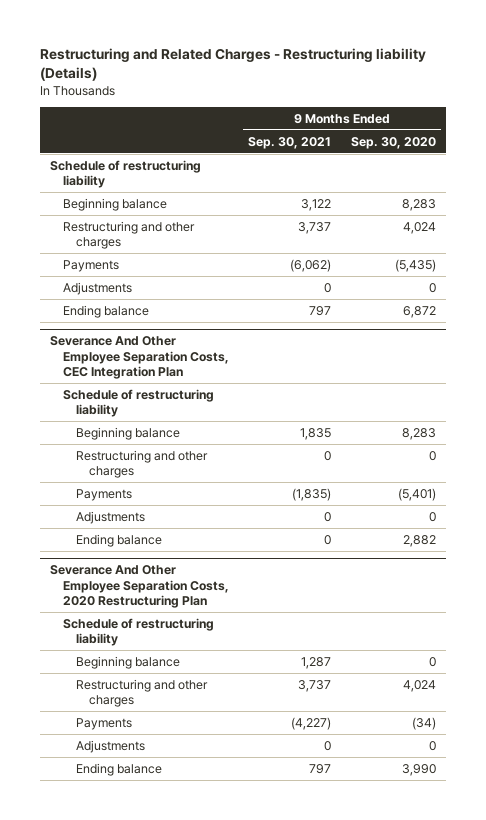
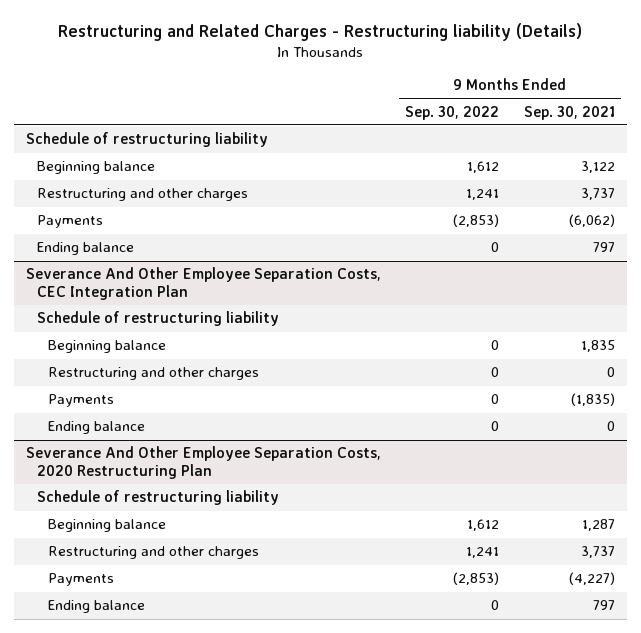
- | 9 Months Ended Sep. 30, 2021 | 9 Months Ended Sep. 30, 2020
+ | 9 Months Ended Sep. 30, 2022 | 9 Months Ended Sep. 30, 2021
- Adjustments | 0 | 0
@ Severance And Other Employee Separation Costs, CEC Integration Plan
- Adjustments | 0 | 0
@ Severance And Other Employee Separation Costs, 2020 Restructuring Plan
- Adjustments | 0 | 0

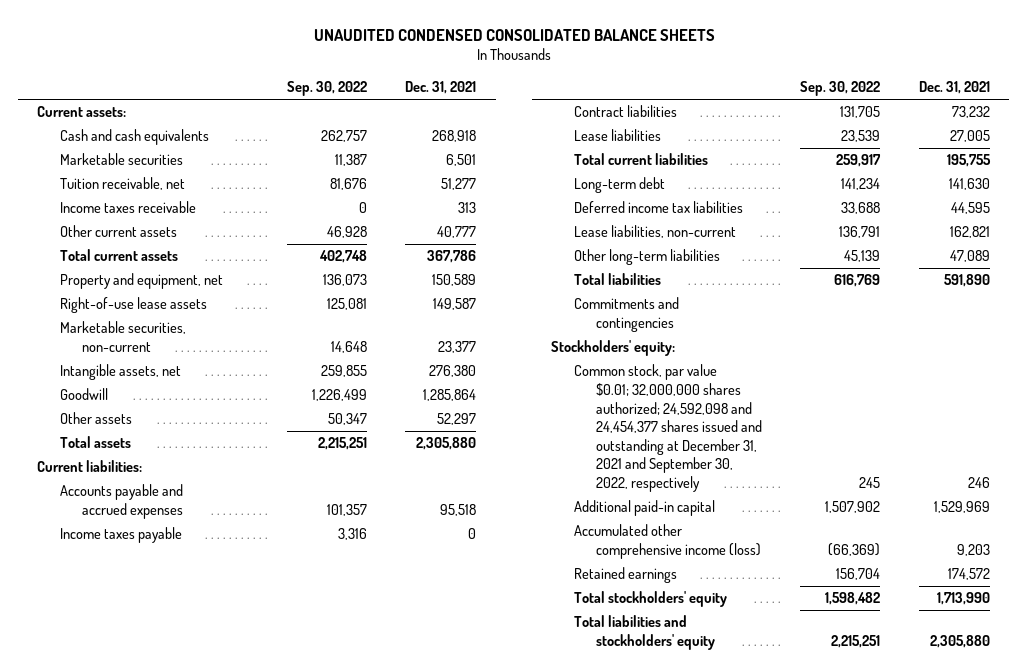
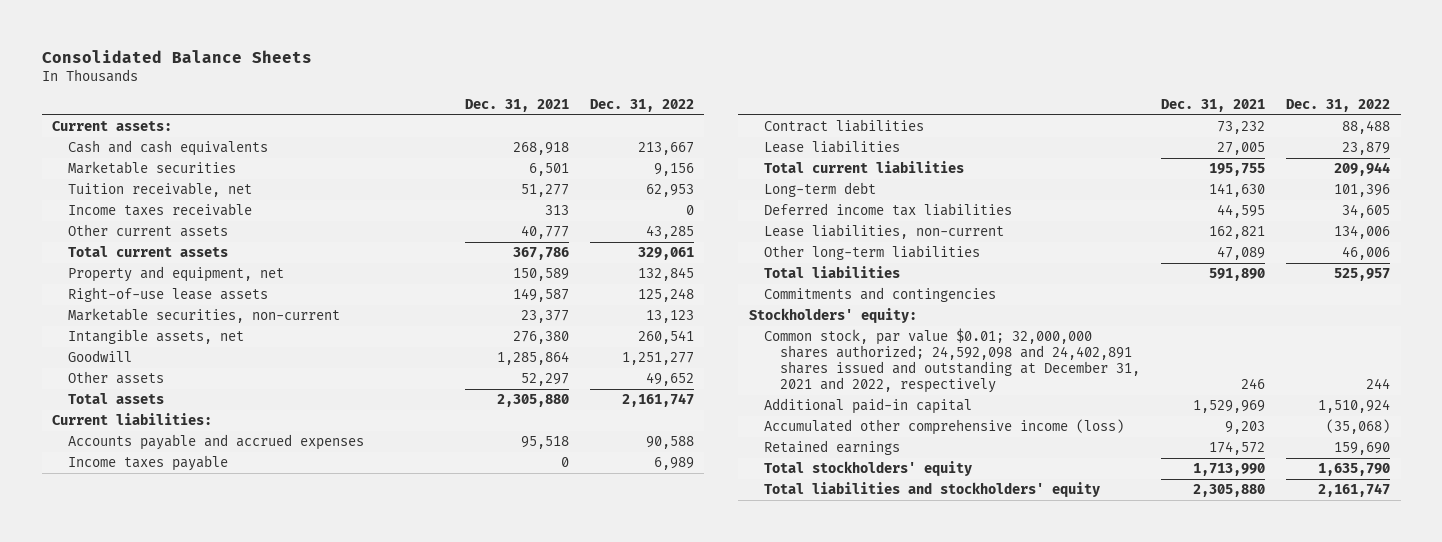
- UNAUDITED CONDENSED CONSOLIDATED BALANCE SHEETS
+ Consolidated Balance Sheets
- | Sep. 30, 2022 | Dec. 31, 2021
+ | Dec. 31, 2021 | Dec. 31, 2022
- Common stock, par value $0.01; 32,000,000 shares authorized; 24,592,098 and 24,454,377 shares issued and outstanding at December 31, 2021 and September 30, 2022, respectively | 245 | 246
+ Common stock, par value $0.01; 32,000,000 shares authorized; 24,592,098 and 24,402,891 shares issued and outstanding at December 31, 2021 and 2022, respectively | 246 | 244

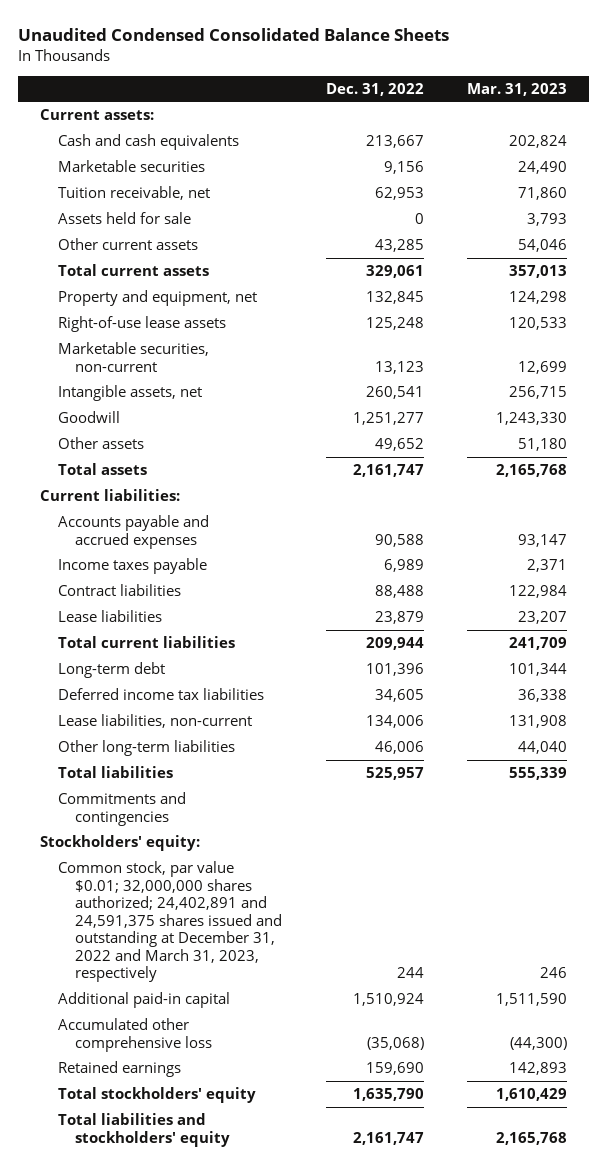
- Consolidated Balance Sheets
+ Unaudited Condensed Consolidated Balance Sheets
- | Dec. 31, 2021 | Dec. 31, 2022
+ | Dec. 31, 2022 | Mar. 31, 2023
- Income taxes receivable | 313 | 0
+ Assets held for sale | 0 | 3,793
- Common stock, par value $0.01; 32,000,000 shares authorized; 24,592,098 and 24,402,891 shares issued and outstanding at December 31, 2021 and 2022, respectively | 246 | 244
+ Common stock, par value $0.01; 32,000,000 shares authorized; 24,402,891 and 24,591,375 shares issued and outstanding at December 31, 2022 and March 31, 2023, respectively | 244 | 246
- Accumulated other comprehensive income (loss) | 9,203 | (35,068)
+ Accumulated other comprehensive loss | (35,068) | (44,300)

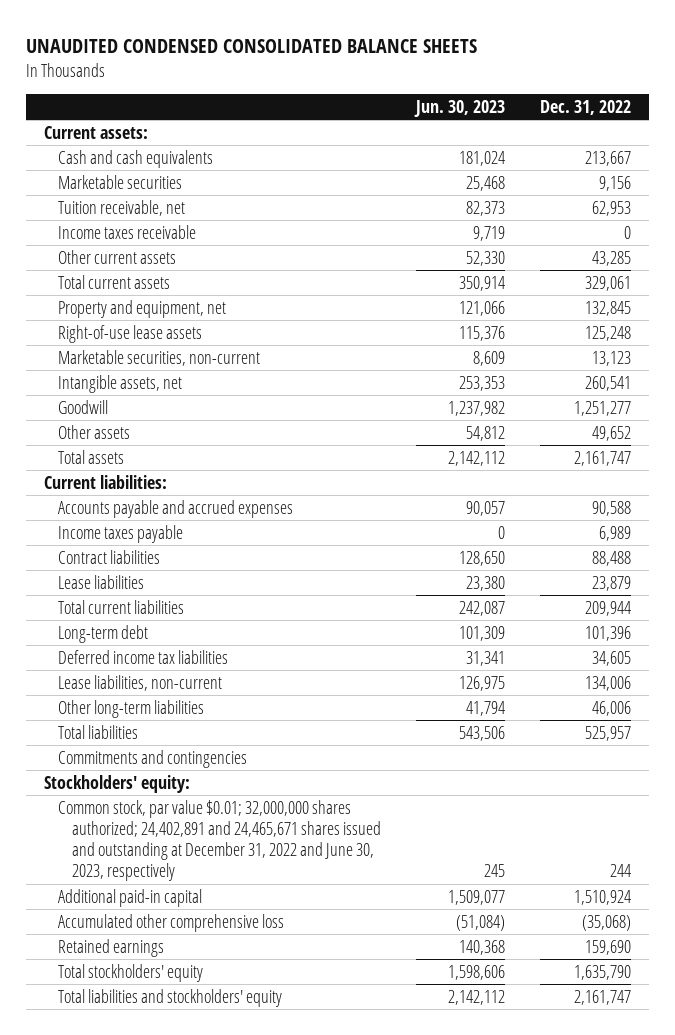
- Unaudited Condensed Consolidated Balance Sheets
+ UNAUDITED CONDENSED CONSOLIDATED BALANCE SHEETS
- | Dec. 31, 2022 | Mar. 31, 2023
+ | Jun. 30, 2023 | Dec. 31, 2022
- Assets held for sale | 0 | 3,793
+ Income taxes receivable | 9,719 | 0
- Common stock, par value $0.01; 32,000,000 shares authorized; 24,402,891 and 24,591,375 shares issued and outstanding at December 31, 2022 and March 31, 2023, respectively | 244 | 246
+ Common stock, par value $0.01; 32,000,000 shares authorized; 24,402,891 and 24,465,671 shares issued and outstanding at December 31, 2022 and June 30, 2023, respectively | 245 | 244

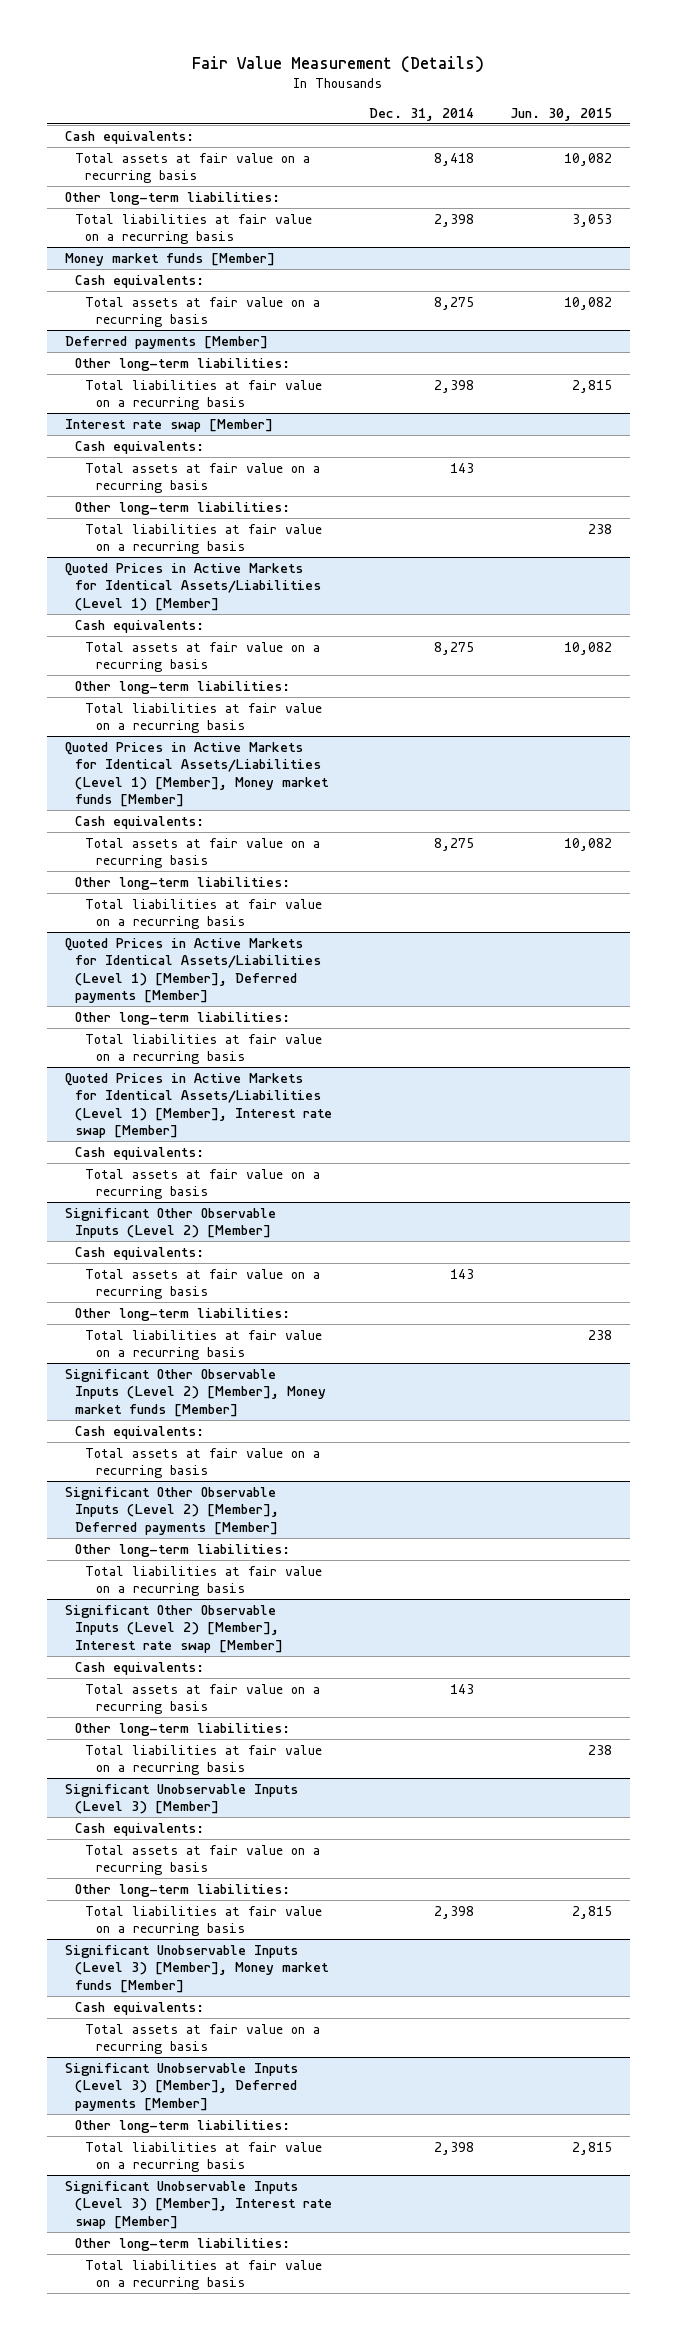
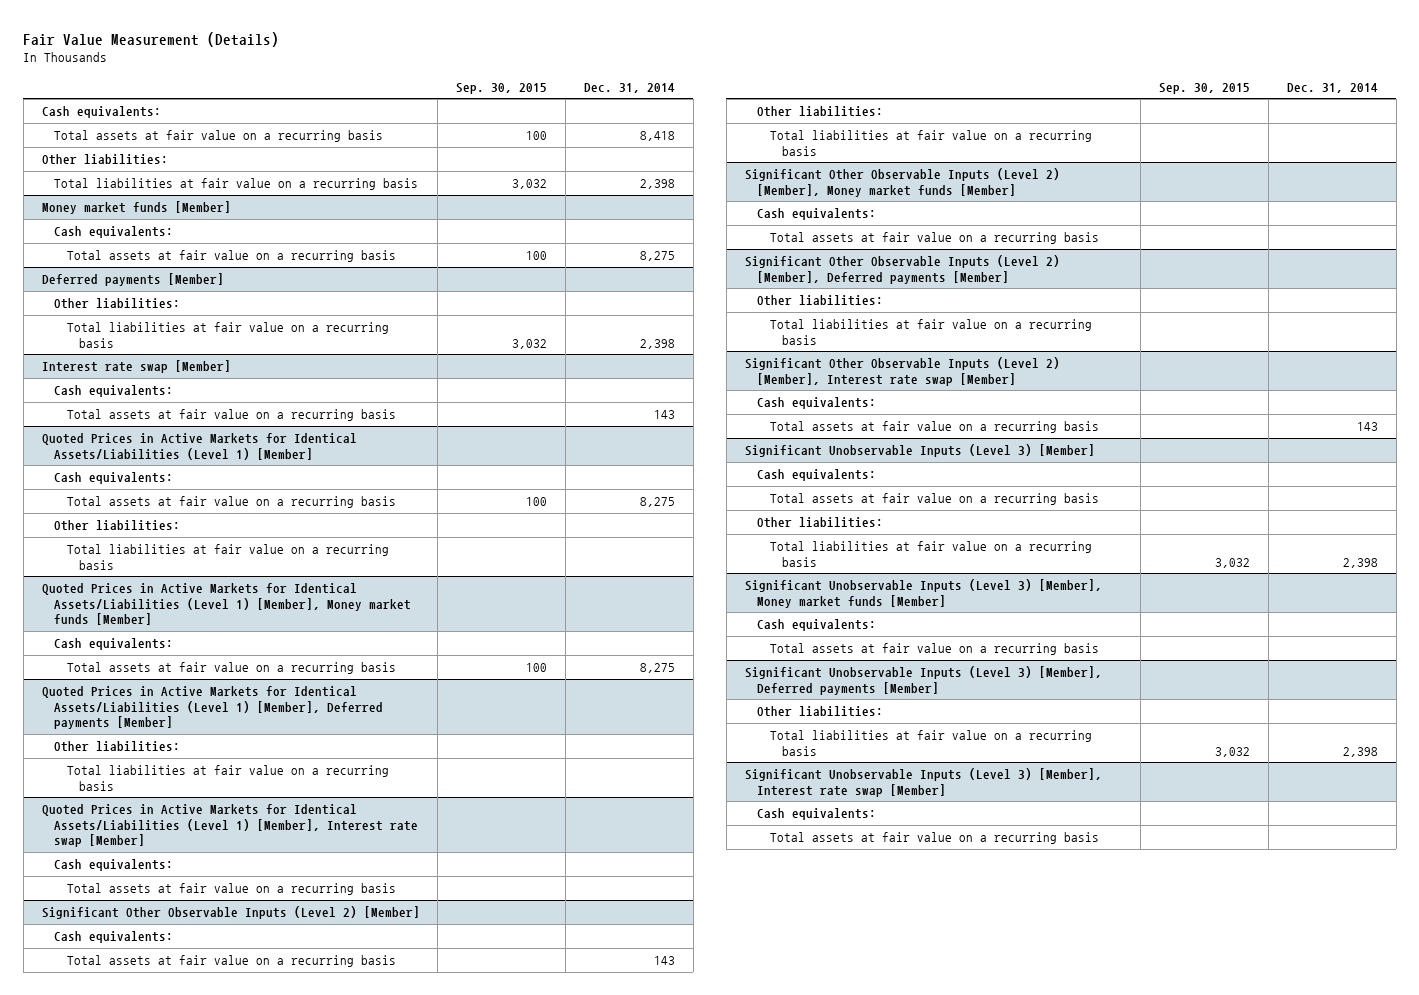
- | Dec. 31, 2014 | Jun. 30, 2015
+ | Sep. 30, 2015 | Dec. 31, 2014
- Other long-term liabilities:
+ Other liabilities:
@ Deferred payments [Member]
- Other long-term liabilities:
+ Other liabilities:
@ Interest rate swap [Member]
- Other long-term liabilities:
- Total liabilities at fair value on a recurring basis | | 238
@ Quoted Prices in Active Markets for Identical Assets/Liabilities (Level 1) [Member]
- Other long-term liabilities:
+ Other liabilities:
@ Quoted Prices in Active Markets for Identical Assets/Liabilities (Level 1) [Member], Money market funds [Member]
- Other long-term liabilities:
- Total liabilities at fair value on a recurring basis
@ Quoted Prices in Active Markets for Identical Assets/Liabilities (Level 1) [Member], Deferred payments [Member]
- Other long-term liabilities:
+ Other liabilities:
@ Significant Other Observable Inputs (Level 2) [Member]
- Other long-term liabilities:
+ Other liabilities:
@ Significant Other Observable Inputs (Level 2) [Member], Deferred payments [Member]
- Other long-term liabilities:
+ Other liabilities:
@ Significant Other Observable Inputs (Level 2) [Member], Interest rate swap [Member]
- Other long-term liabilities:
- Total liabilities at fair value on a recurring basis | | 238
@ Significant Unobservable Inputs (Level 3) [Member]
- Other long-term liabilities:
+ Other liabilities:
@ Significant Unobservable Inputs (Level 3) [Member], Deferred payments [Member]
- Other long-term liabilities:
+ Other liabilities:
@ Significant Unobservable Inputs (Level 3) [Member], Interest rate swap [Member]
- Other long-term liabilities:
- Total liabilities at fair value on a recurring basis
+ Cash equivalents:
+ Total assets at fair value on a recurring basis

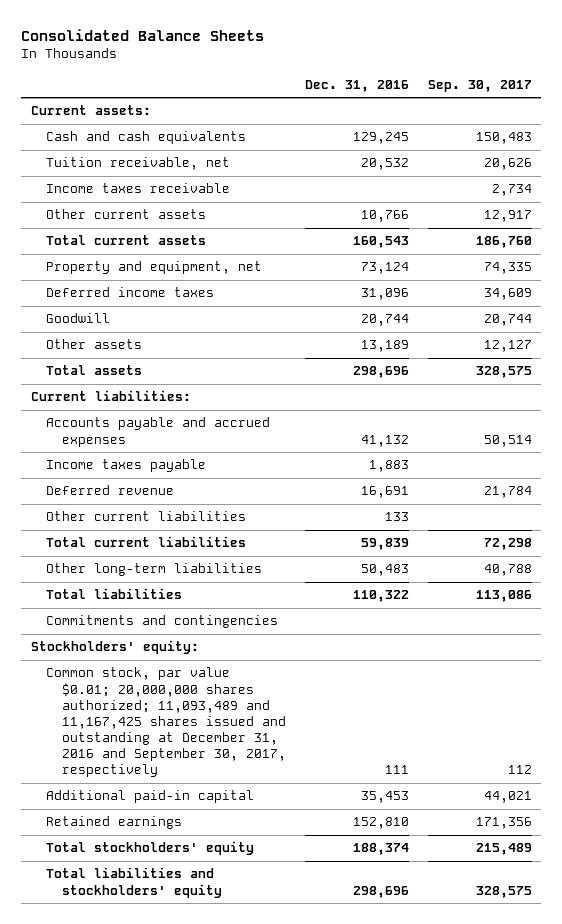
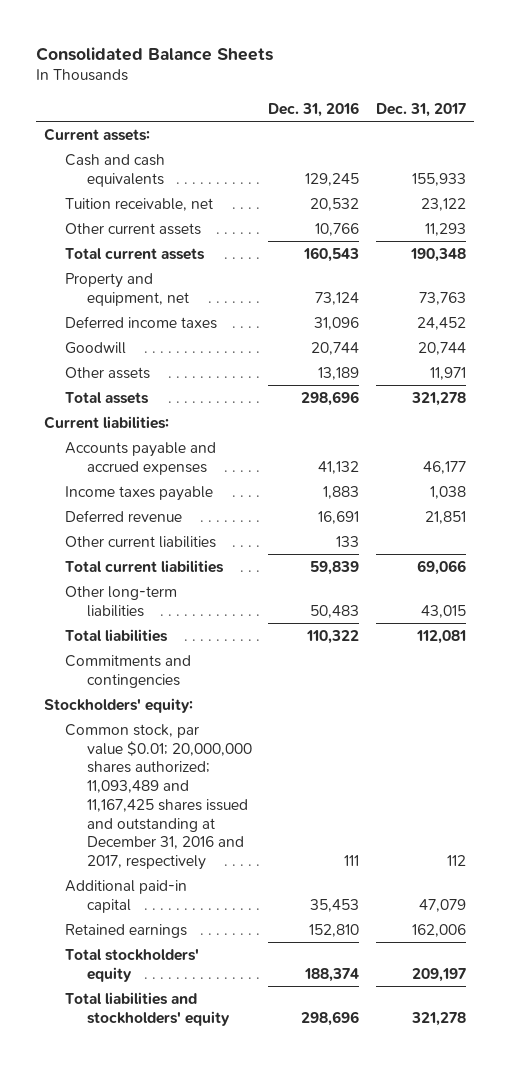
- | Dec. 31, 2016 | Sep. 30, 2017
+ | Dec. 31, 2016 | Dec. 31, 2017
- Income taxes receivable | | 2,734
- Common stock, par value $0.01; 20,000,000 shares authorized; 11,093,489 and 11,167,425 shares issued and outstanding at December 31, 2016 and September 30, 2017, respectively | 111 | 112
+ Common stock, par value $0.01; 20,000,000 shares authorized; 11,093,489 and 11,167,425 shares issued and outstanding at December 31, 2016 and 2017, respectively | 111 | 112

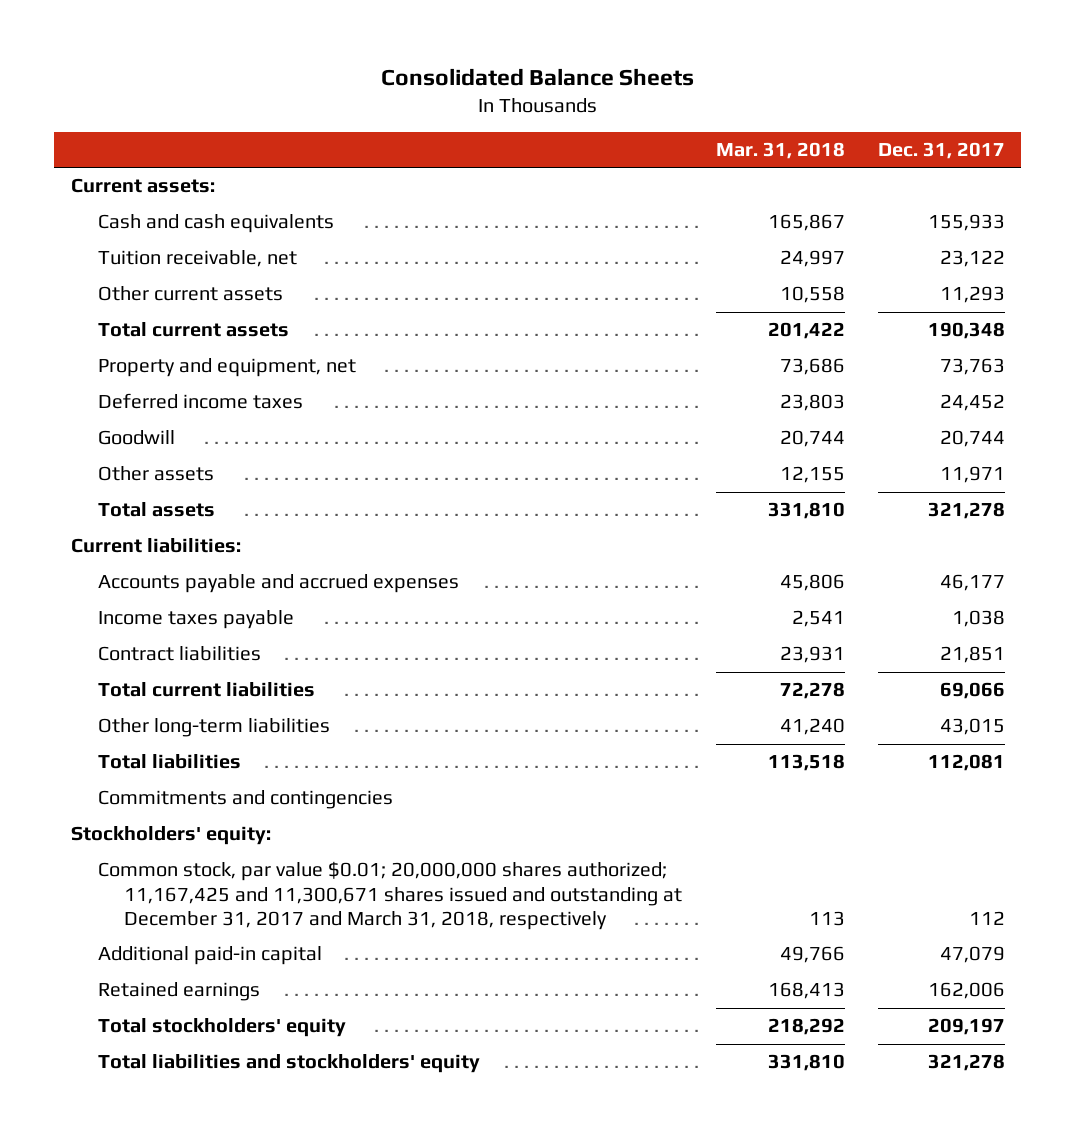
- | Dec. 31, 2016 | Dec. 31, 2017
+ | Mar. 31, 2018 | Dec. 31, 2017
- Deferred revenue | 16,691 | 21,851
- Other current liabilities | 133 |
+ Contract liabilities | 23,931 | 21,851
- Common stock, par value $0.01; 20,000,000 shares authorized; 11,093,489 and 11,167,425 shares issued and outstanding at December 31, 2016 and 2017, respectively | 111 | 112
+ Common stock, par value $0.01; 20,000,000 shares authorized; 11,167,425 and 11,300,671 shares issued and outstanding at December 31, 2017 and March 31, 2018, respectively | 113 | 112

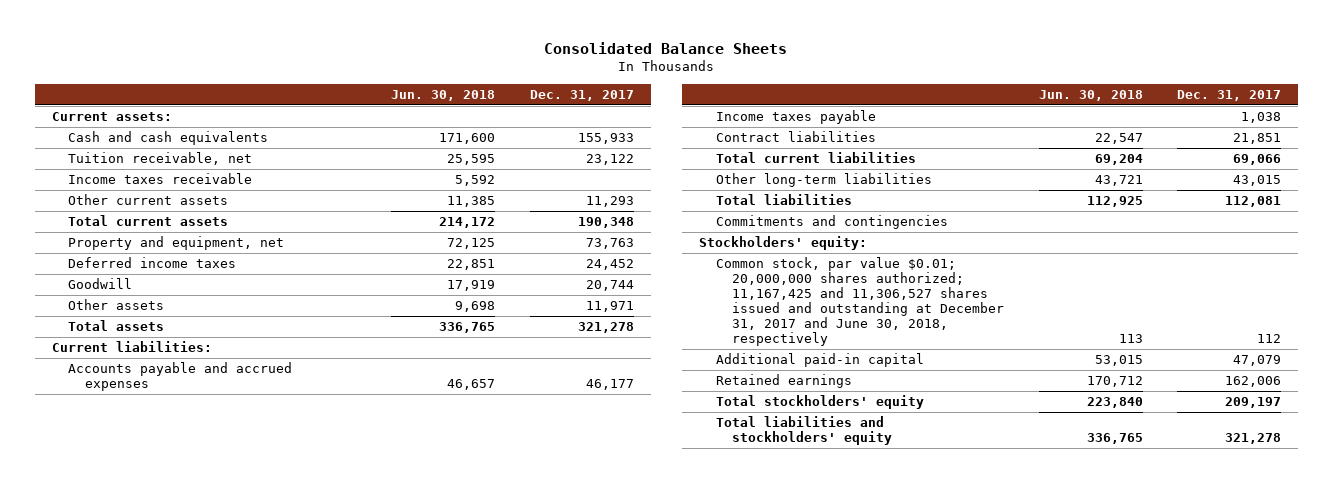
- | Mar. 31, 2018 | Dec. 31, 2017
+ | Jun. 30, 2018 | Dec. 31, 2017
+ Income taxes receivable | 5,592 |
- Common stock, par value $0.01; 20,000,000 shares authorized; 11,167,425 and 11,300,671 shares issued and outstanding at December 31, 2017 and March 31, 2018, respectively | 113 | 112
+ Common stock, par value $0.01; 20,000,000 shares authorized; 11,167,425 and 11,306,527 shares issued and outstanding at December 31, 2017 and June 30, 2018, respectively | 113 | 112

